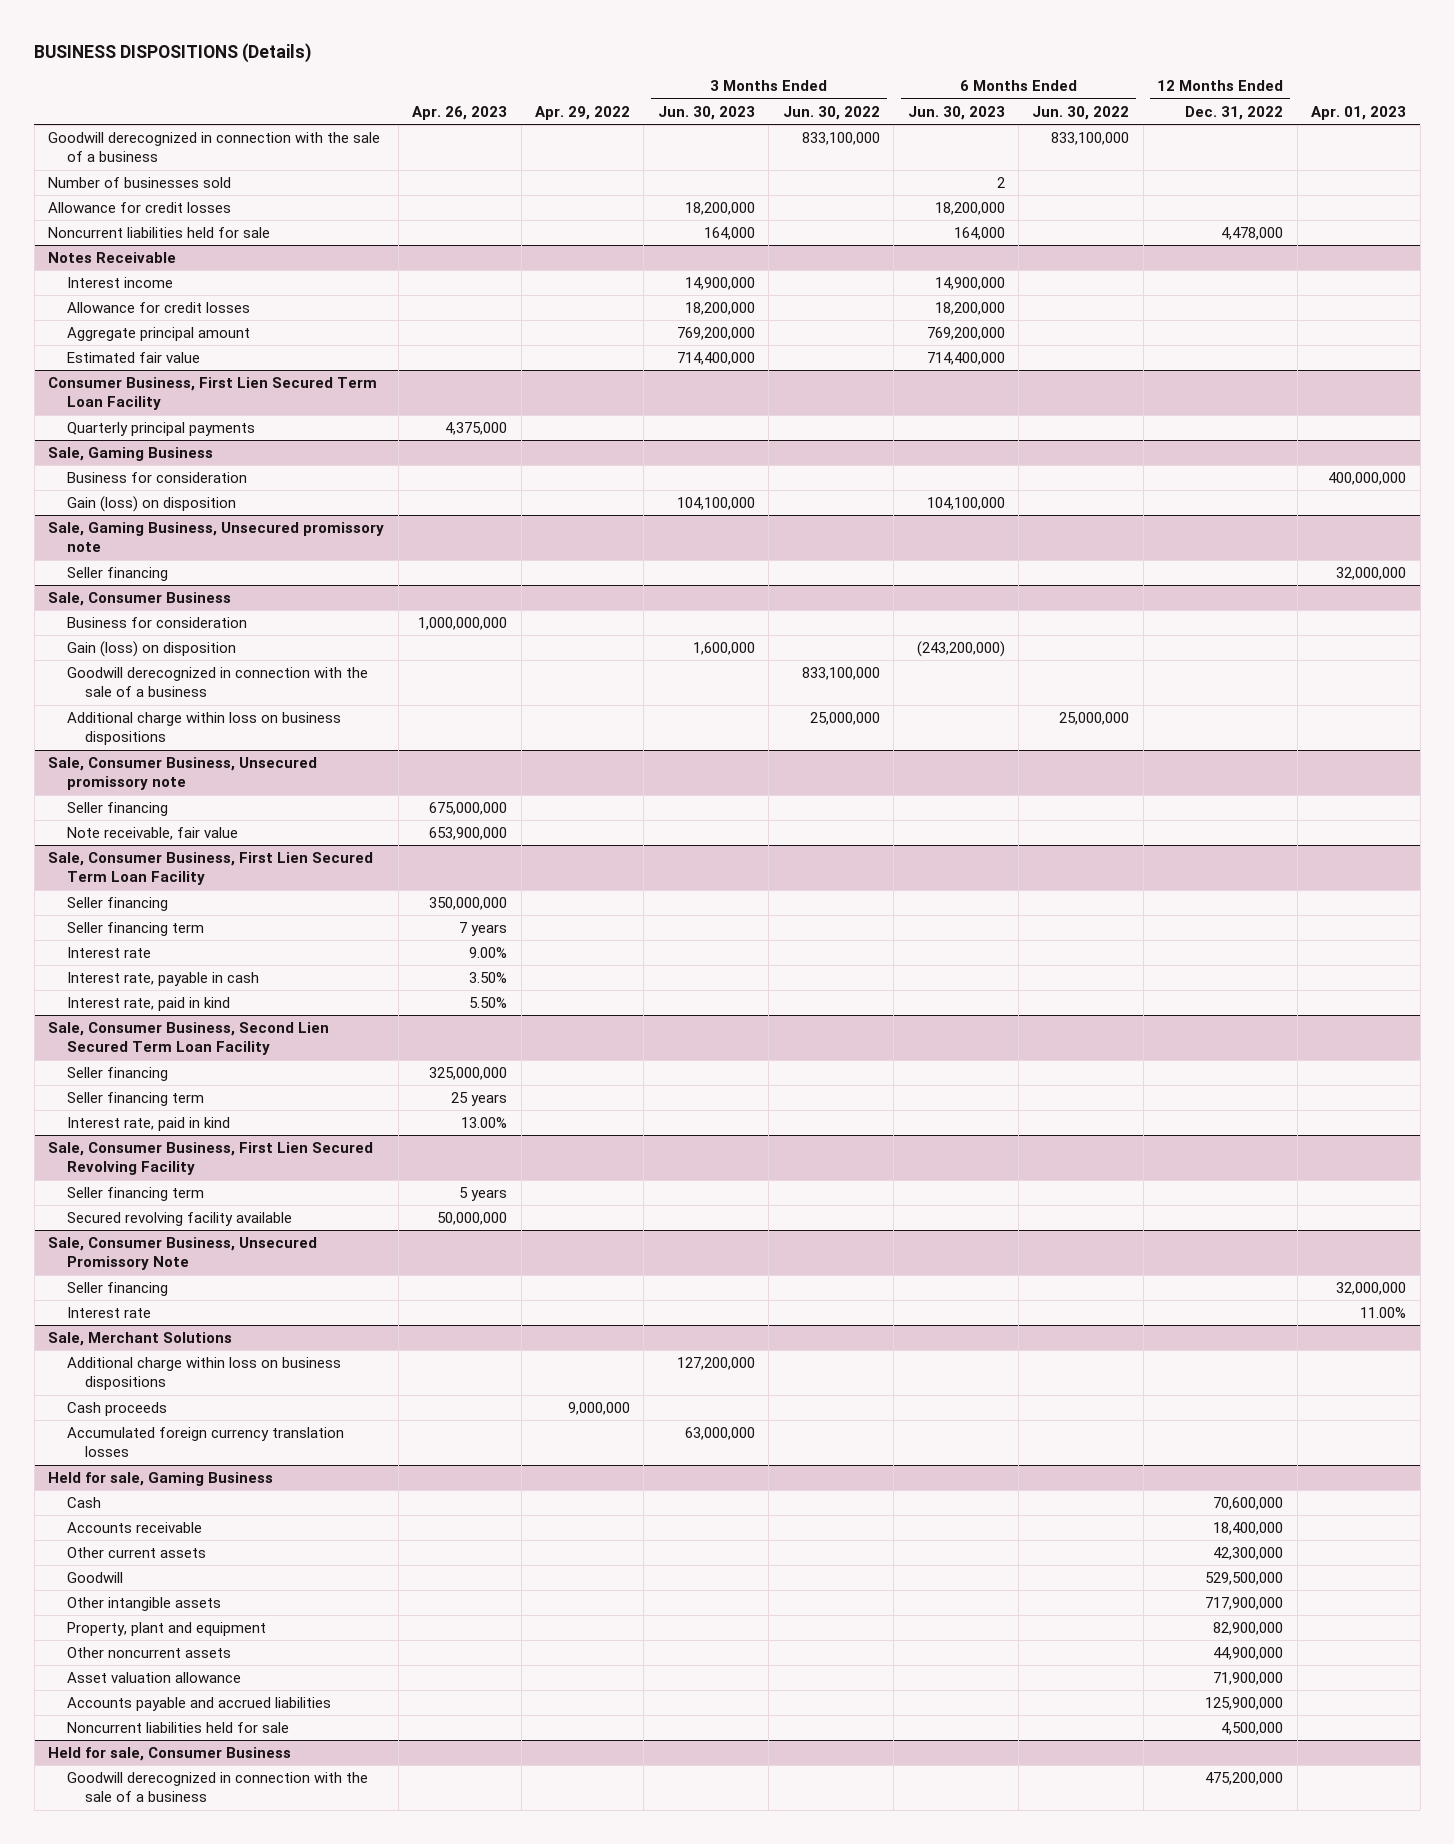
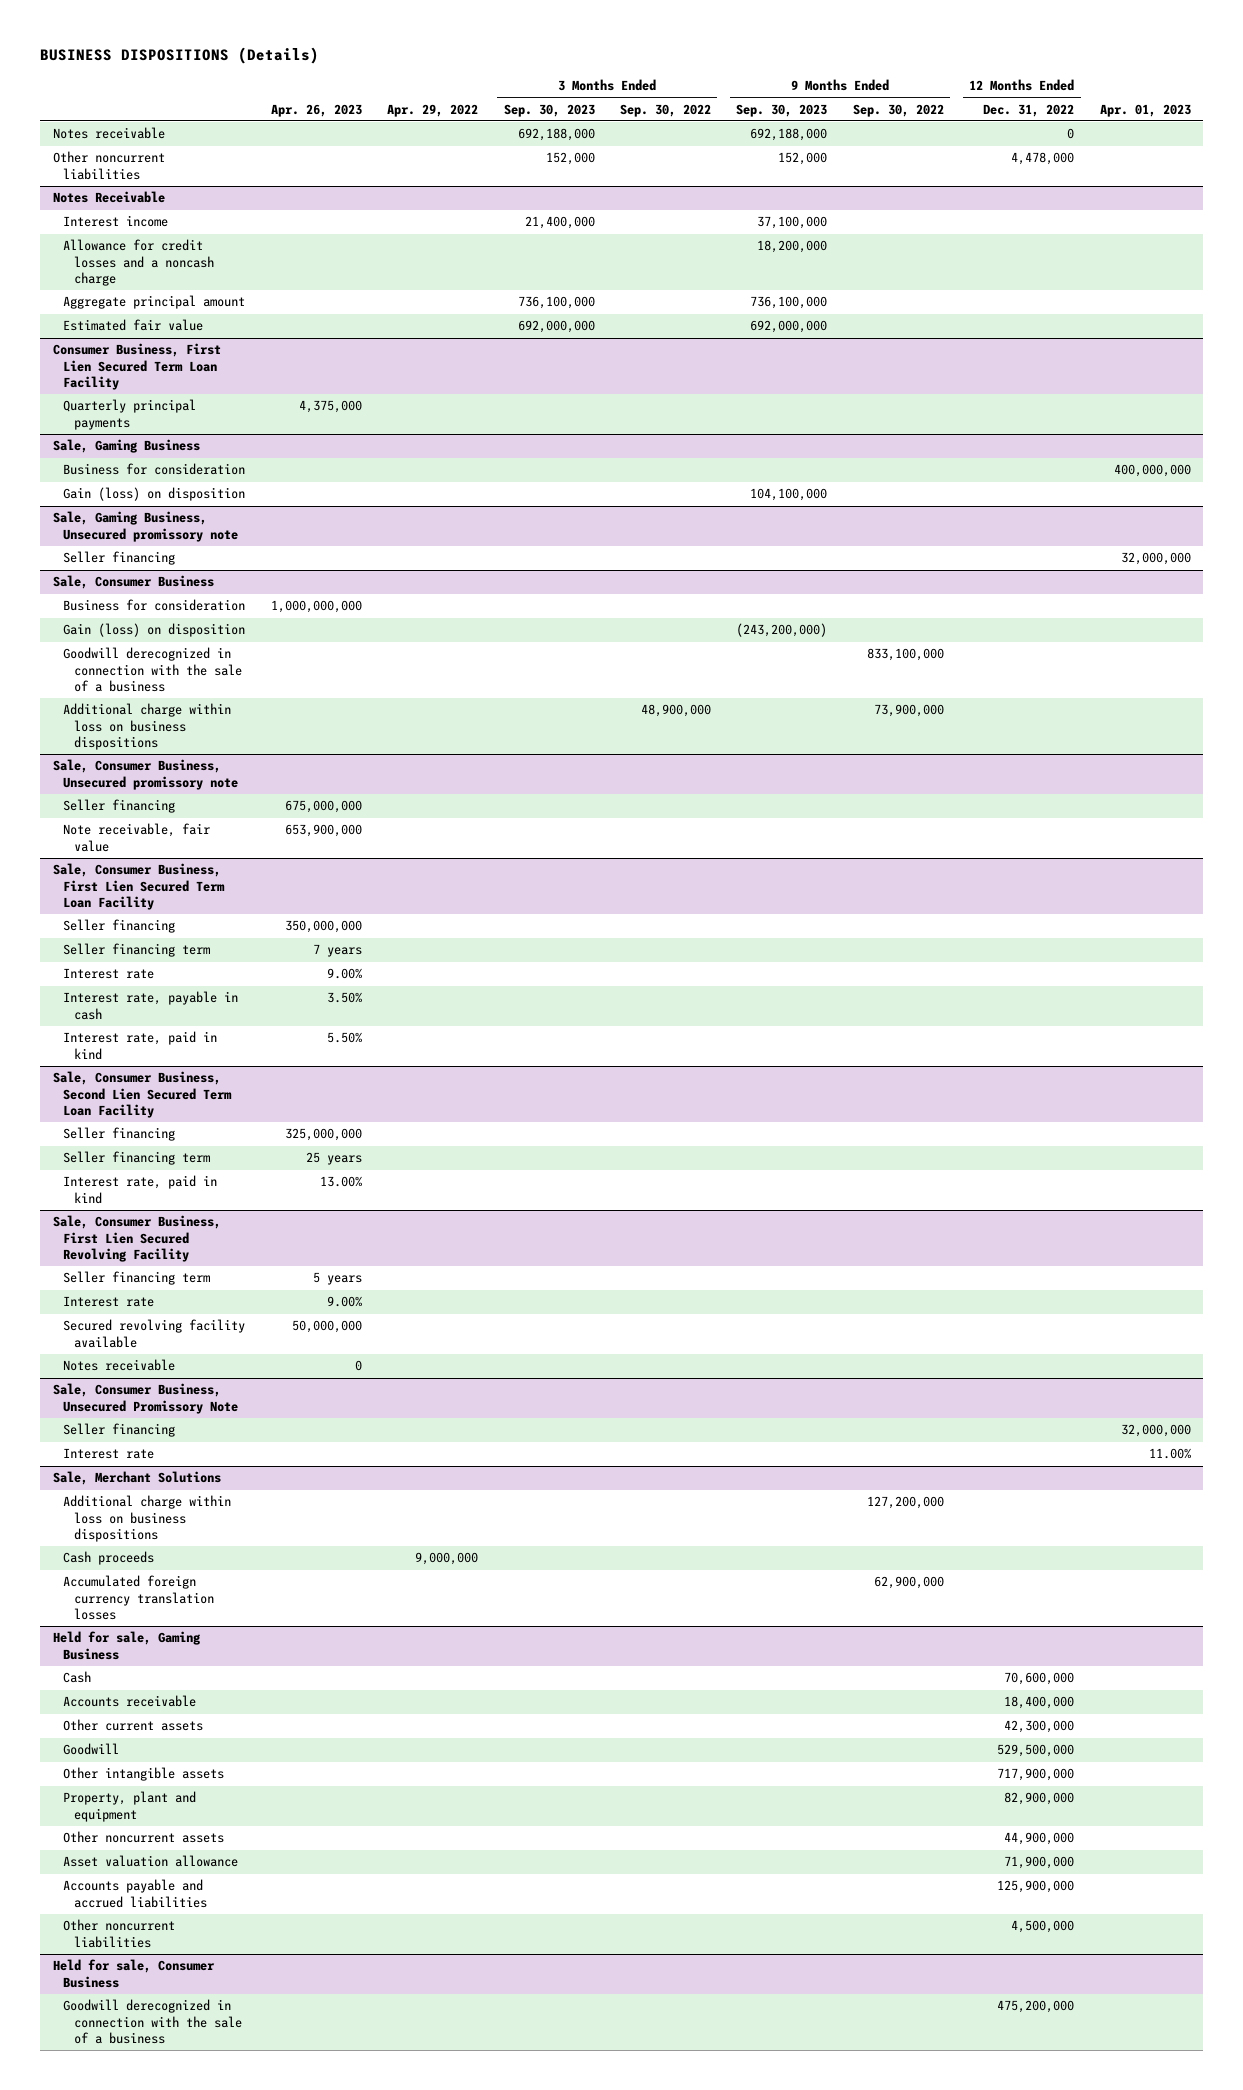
- | Apr. 26, 2023 | Apr. 29, 2022 | 3 Months Ended Jun. 30, 2023 | 3 Months Ended Jun. 30, 2022 | 6 Months Ended Jun. 30, 2023 | 6 Months Ended Jun. 30, 2022 | 12 Months Ended Dec. 31, 2022 | Apr. 01, 2023
+ | Apr. 26, 2023 | Apr. 29, 2022 | 3 Months Ended Sep. 30, 2023 | 3 Months Ended Sep. 30, 2022 | 9 Months Ended Sep. 30, 2023 | 9 Months Ended Sep. 30, 2022 | 12 Months Ended Dec. 31, 2022 | Apr. 01, 2023
- Goodwill derecognized in connection with the sale of a business | | | | 833,100,000 | | 833,100,000 | |
- Number of businesses sold | | | | | 2 | | |
- Allowance for credit losses | | | 18,200,000 | | 18,200,000 | | |
- Noncurrent liabilities held for sale | | | 164,000 | | 164,000 | | 4,478,000 |
+ Notes receivable | | | 692,188,000 | | 692,188,000 | | 0 |
+ Other noncurrent liabilities | | | 152,000 | | 152,000 | | 4,478,000 |
@ Notes Receivable
- Allowance for credit losses | | | 18,200,000 | | 18,200,000 | | |
+ Allowance for credit losses and a noncash charge | | | | | 18,200,000 | | |
@ Sale, Consumer Business, First Lien Secured Revolving Facility
+ Interest rate | 9.00% | | | | | | |
+ Notes receivable | 0 | | | | | | |
@ Held for sale, Gaming Business
- Noncurrent liabilities held for sale | | | | | | | 4,500,000 |
+ Other noncurrent liabilities | | | | | | | 4,500,000 |

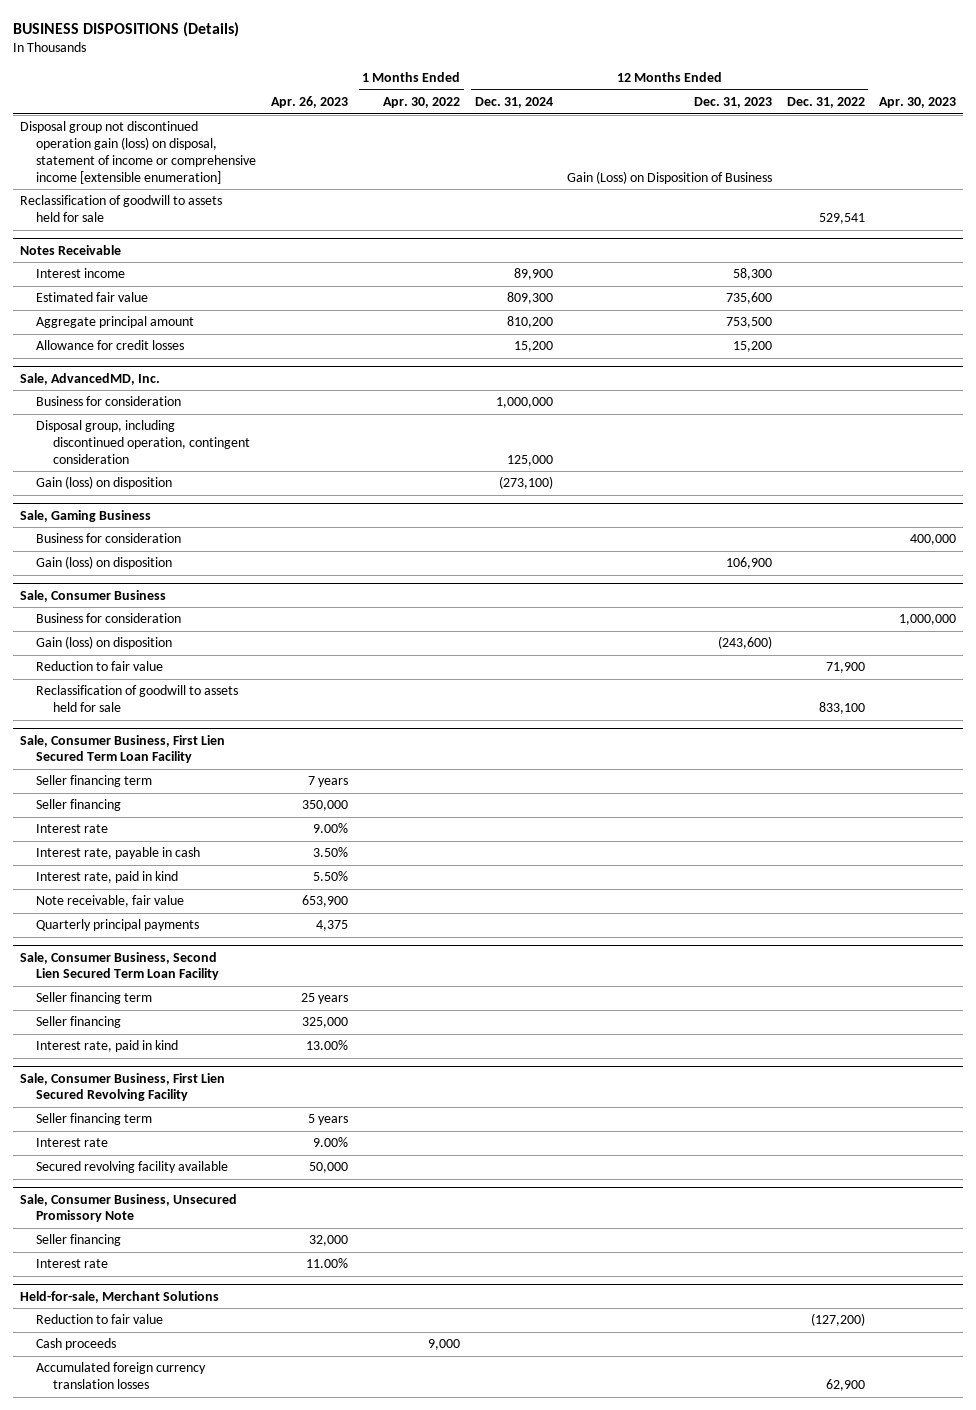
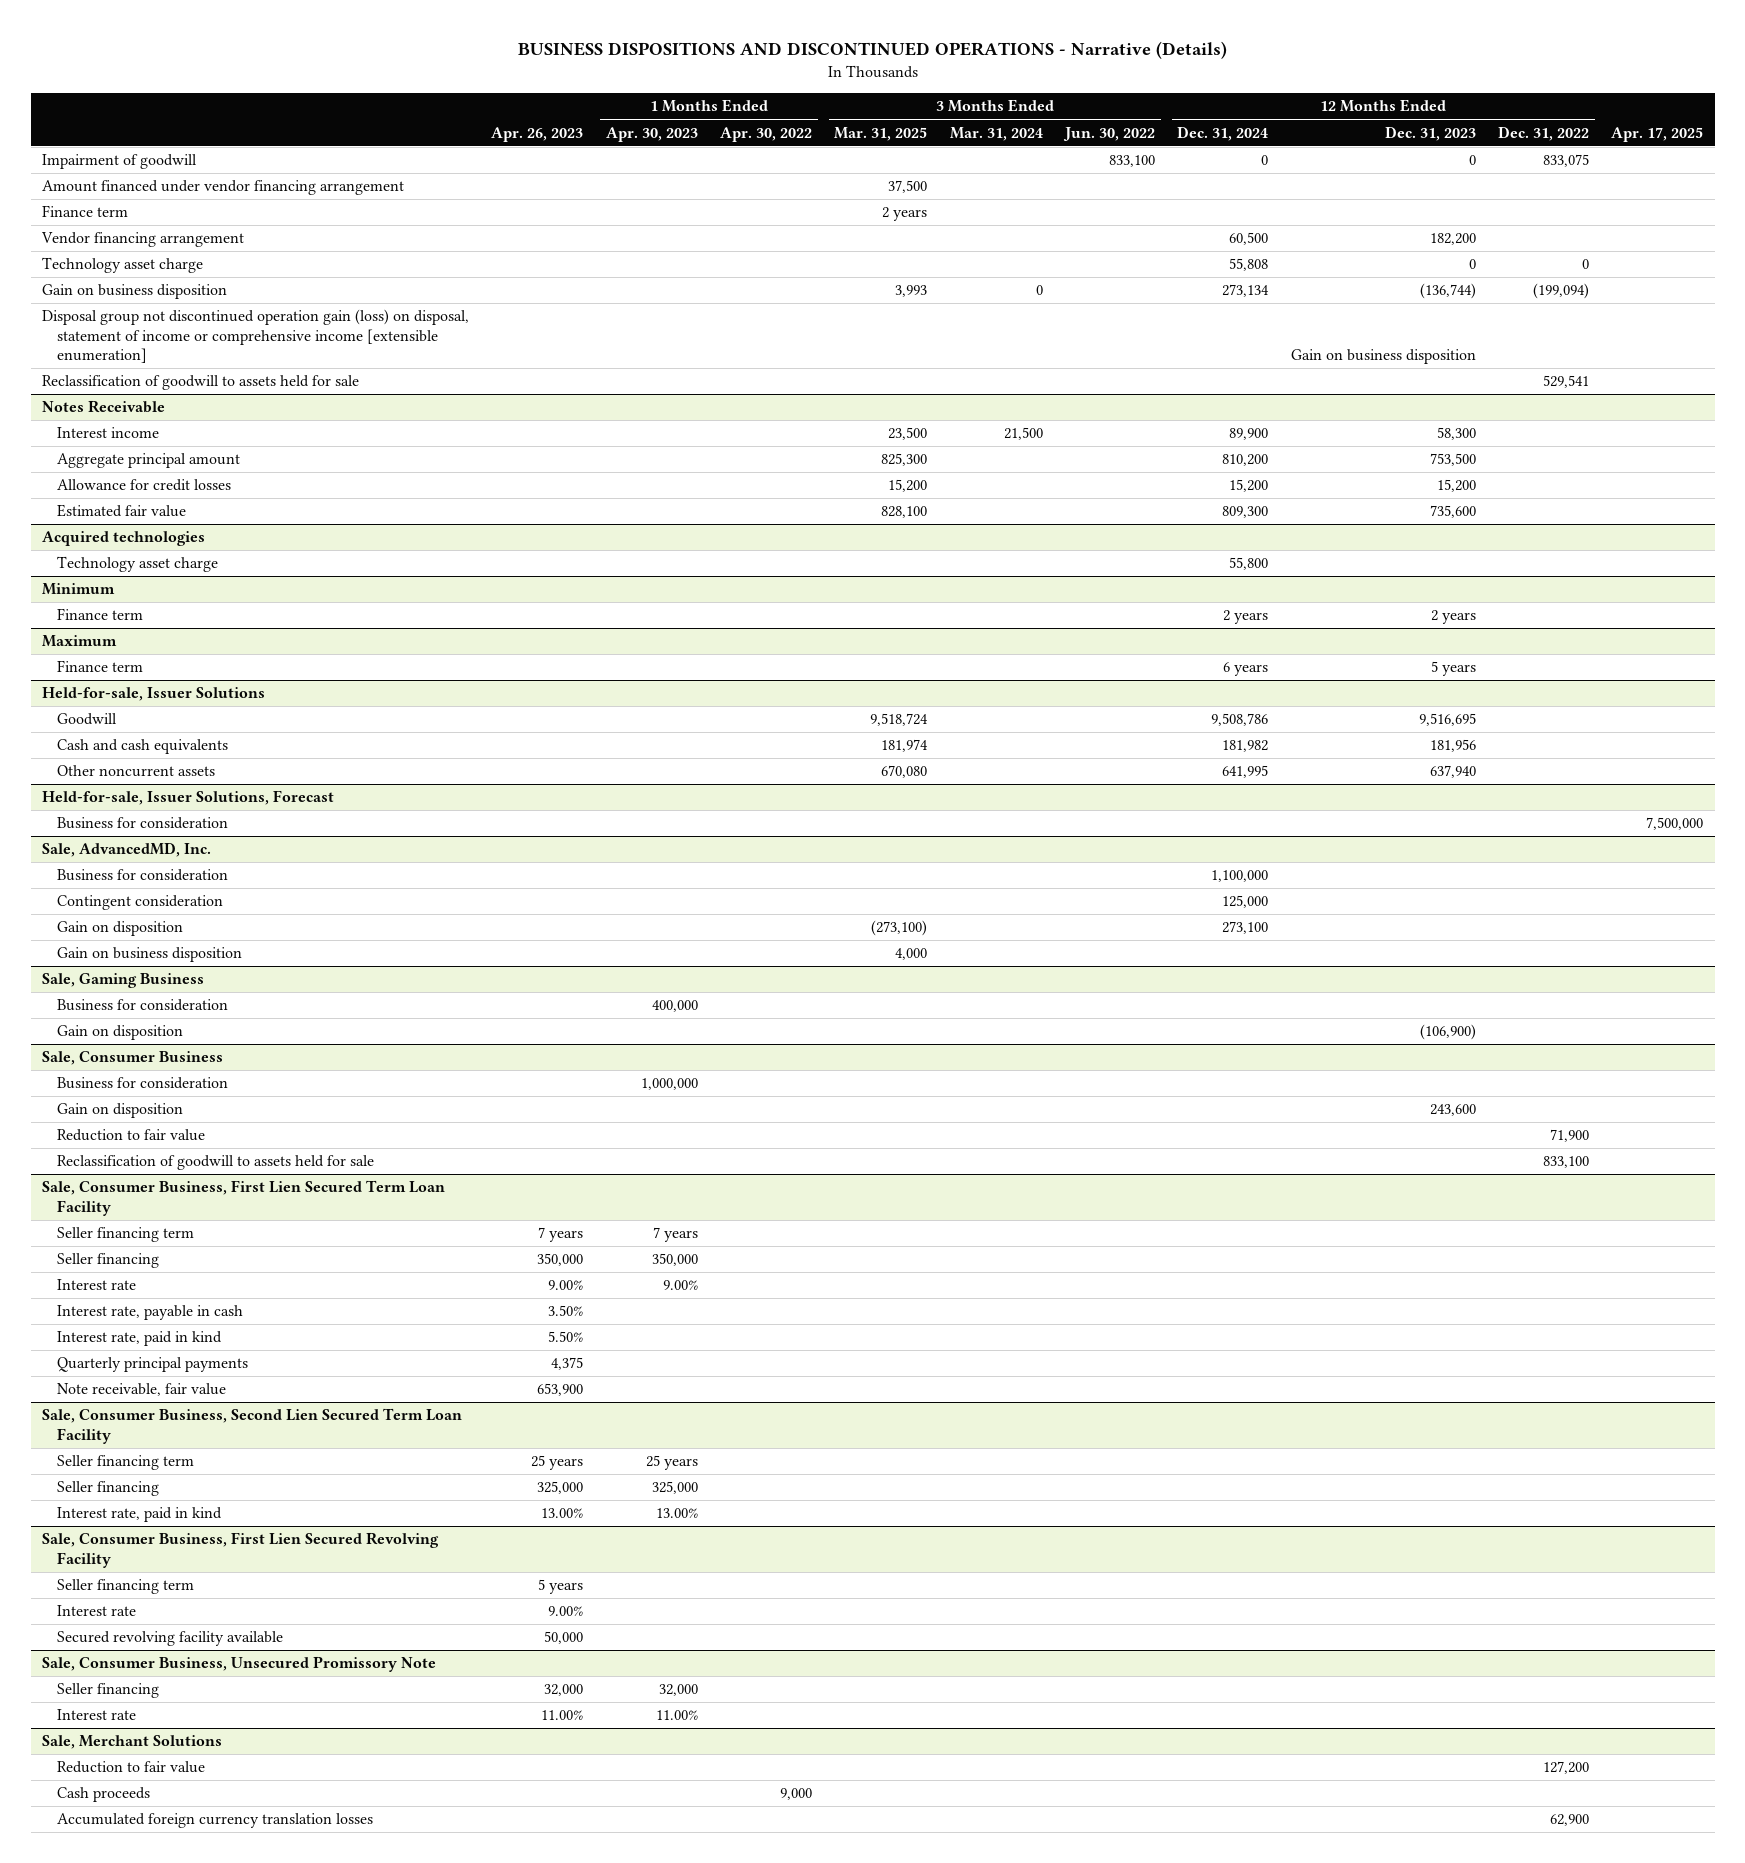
- BUSINESS DISPOSITIONS (Details)
+ BUSINESS DISPOSITIONS AND DISCONTINUED OPERATIONS - Narrative (Details)
- | Apr. 26, 2023 | 1 Months Ended Apr. 30, 2022 | 12 Months Ended Dec. 31, 2024 | 12 Months Ended Dec. 31, 2023 | 12 Months Ended Dec. 31, 2022 | Apr. 30, 2023
+ | Apr. 26, 2023 | 1 Months Ended Apr. 30, 2023 | 1 Months Ended Apr. 30, 2022 | 3 Months Ended Mar. 31, 2025 | 3 Months Ended Mar. 31, 2024 | 3 Months Ended Jun. 30, 2022 | 12 Months Ended Dec. 31, 2024 | 12 Months Ended Dec. 31, 2023 | 12 Months Ended Dec. 31, 2022 | Apr. 17, 2025
- Disposal group not discontinued operation gain (loss) on disposal, statement of income or comprehensive income [extensible enumeration] | | | | Gain (Loss) on Disposition of Business | |
+ Impairment of goodwill | | | | | | 833,100 | 0 | 0 | 833,075 |
+ Amount financed under vendor financing arrangement | | | | 37,500 | | | | | |
+ Finance term | | | | 2 years | | | | | |
+ Vendor financing arrangement | | | | | | | 60,500 | 182,200 | |
+ Technology asset charge | | | | | | | 55,808 | 0 | 0 |
+ Gain on business disposition | | | | 3,993 | 0 | | 273,134 | (136,744) | (199,094) |
+ Disposal group not discontinued operation gain (loss) on disposal, statement of income or comprehensive income [extensible enumeration] | | | | | | | | Gain on business disposition | |
@ Notes Receivable
moved down: Estimated fair value | | | | 828,100 | | | 809,300 | 735,600 | |
+ Acquired technologies
+ Technology asset charge | | | | | | | 55,800 | | |
+ Minimum
+ Finance term | | | | | | | 2 years | 2 years | |
+ Maximum
+ Finance term | | | | | | | 6 years | 5 years | |
+ Held-for-sale, Issuer Solutions
+ Goodwill | | | | 9,518,724 | | | 9,508,786 | 9,516,695 | |
+ Cash and cash equivalents | | | | 181,974 | | | 181,982 | 181,956 | |
+ Other noncurrent assets | | | | 670,080 | | | 641,995 | 637,940 | |
+ Held-for-sale, Issuer Solutions, Forecast
+ Business for consideration | | | | | | | | | | 7,500,000
@ Sale, AdvancedMD, Inc.
- Business for consideration | | | 1,000,000 | | |
- Disposal group, including discontinued operation, contingent consideration | | | 125,000 | | |
- Gain (loss) on disposition | | | (273,100) | | |
+ Business for consideration | | | | | | | 1,100,000 | | |
+ Contingent consideration | | | | | | | 125,000 | | |
+ Gain on disposition | | | | (273,100) | | | 273,100 | | |
+ Gain on business disposition | | | | 4,000 | | | | | |
@ Sale, Gaming Business
- Gain (loss) on disposition | | | | 106,900 | |
+ Gain on disposition | | | | | | | | (106,900) | |
@ Sale, Consumer Business
- Gain (loss) on disposition | | | | (243,600) | |
+ Gain on disposition | | | | | | | | 243,600 | |
@ Sale, Consumer Business, First Lien Secured Term Loan Facility
moved down: Note receivable, fair value | 653,900 | | | | | | | | |
- Held-for-sale, Merchant Solutions
- Reduction to fair value | | | | | (127,200) |
+ Sale, Merchant Solutions
+ Reduction to fair value | | | | | | | | | 127,200 |

